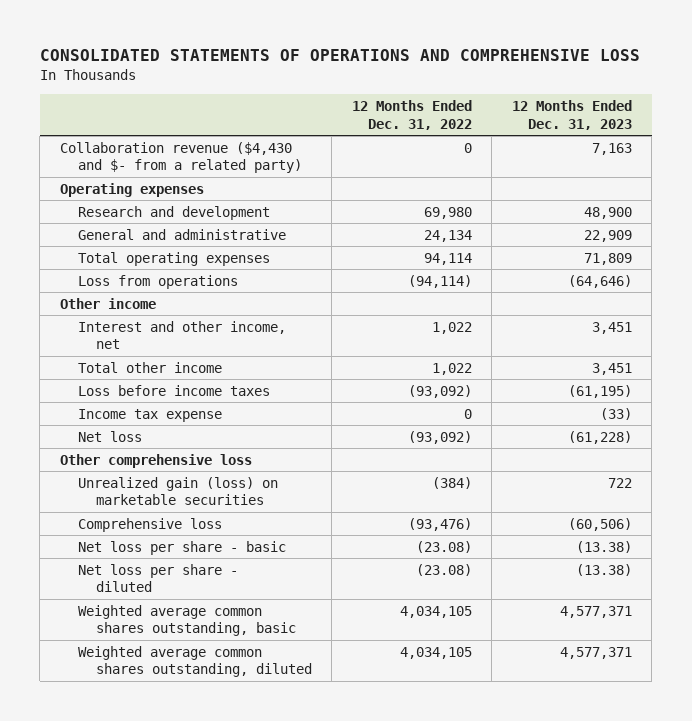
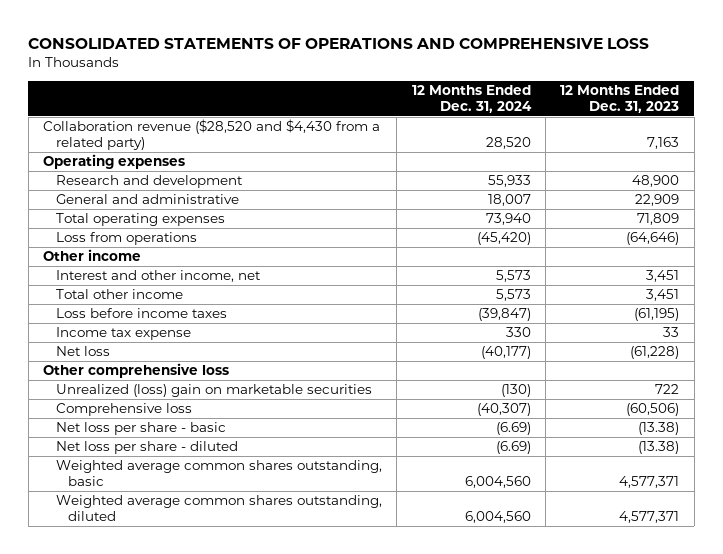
- | 12 Months Ended Dec. 31, 2022 | 12 Months Ended Dec. 31, 2023
+ | 12 Months Ended Dec. 31, 2024 | 12 Months Ended Dec. 31, 2023
- Collaboration revenue ($4,430 and $- from a related party) | 0 | 7,163
+ Collaboration revenue ($28,520 and $4,430 from a related party) | 28,520 | 7,163
- Income tax expense | 0 | (33)
+ Income tax expense | 330 | 33
- Unrealized gain (loss) on marketable securities | (384) | 722
+ Unrealized (loss) gain on marketable securities | (130) | 722

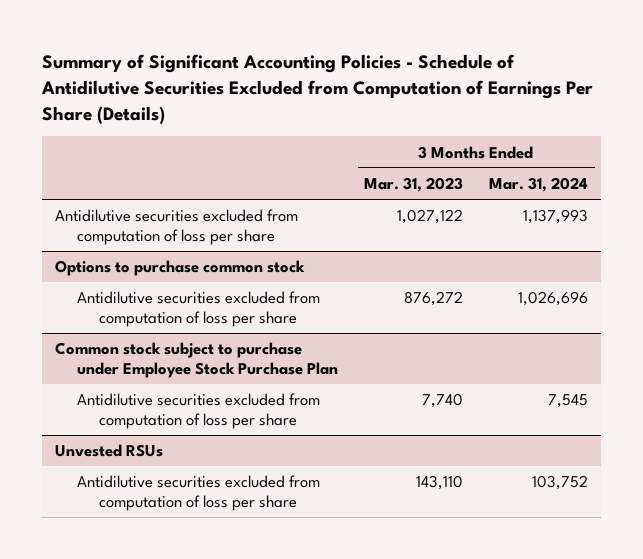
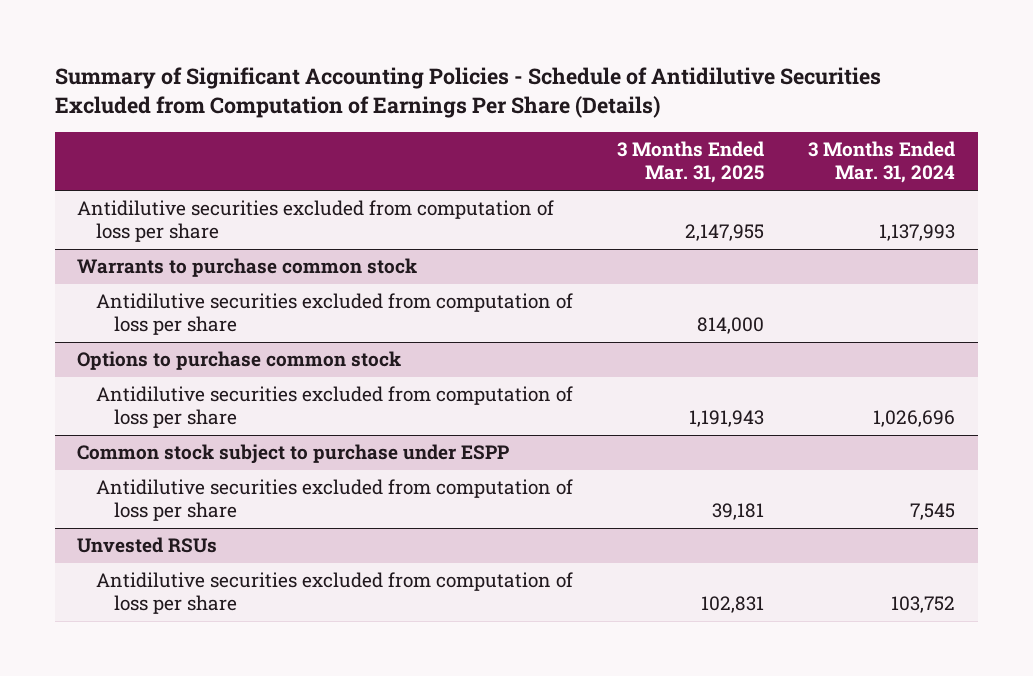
- | 3 Months Ended Mar. 31, 2023 | 3 Months Ended Mar. 31, 2024
+ | 3 Months Ended Mar. 31, 2025 | 3 Months Ended Mar. 31, 2024
+ Warrants to purchase common stock
+ Antidilutive securities excluded from computation of loss per share | 814,000 |
- Common stock subject to purchase under Employee Stock Purchase Plan
+ Common stock subject to purchase under ESPP

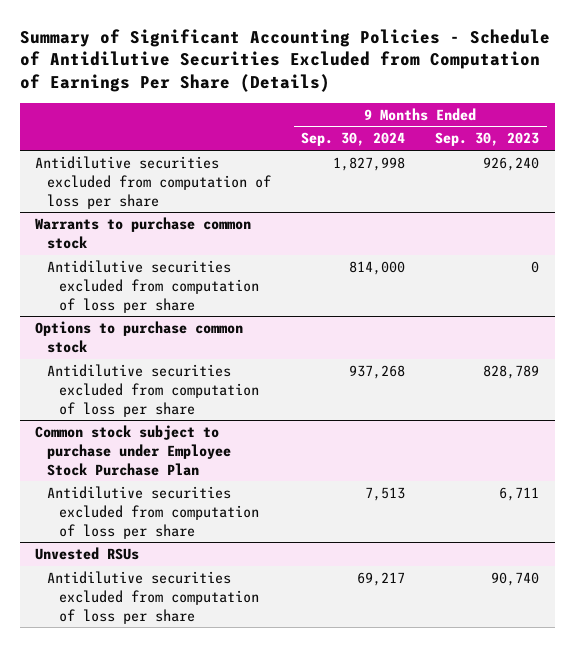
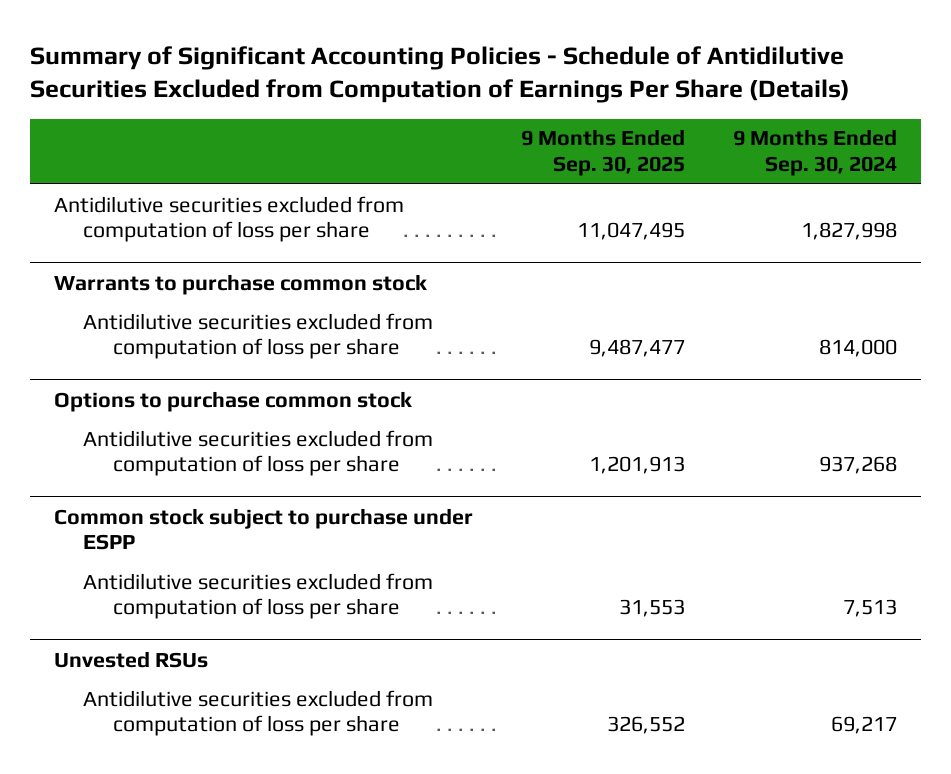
- | 9 Months Ended Sep. 30, 2024 | 9 Months Ended Sep. 30, 2023
+ | 9 Months Ended Sep. 30, 2025 | 9 Months Ended Sep. 30, 2024
- Common stock subject to purchase under Employee Stock Purchase Plan
+ Common stock subject to purchase under ESPP

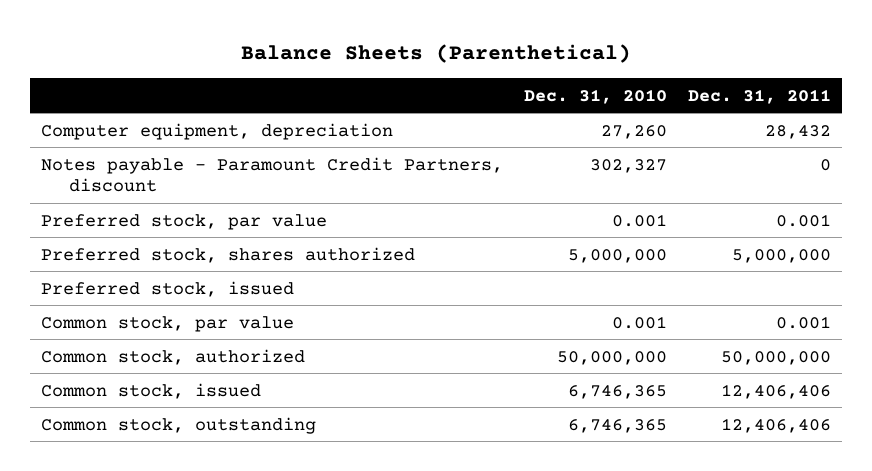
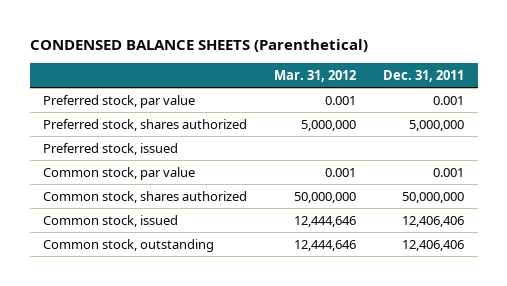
- Balance Sheets (Parenthetical)
+ CONDENSED BALANCE SHEETS (Parenthetical)
- | Dec. 31, 2010 | Dec. 31, 2011
+ | Mar. 31, 2012 | Dec. 31, 2011
- Computer equipment, depreciation | 27,260 | 28,432
- Notes payable - Paramount Credit Partners, discount | 302,327 | 0
- Common stock, authorized | 50,000,000 | 50,000,000
+ Common stock, shares authorized | 50,000,000 | 50,000,000

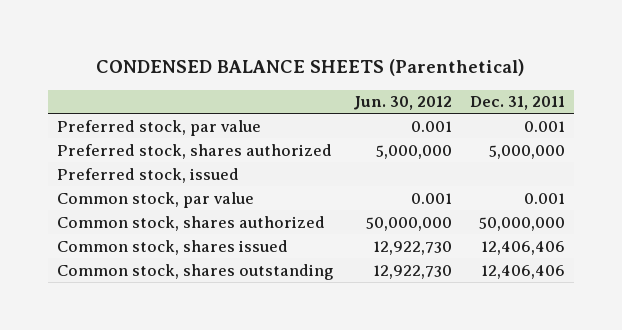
- | Mar. 31, 2012 | Dec. 31, 2011
+ | Jun. 30, 2012 | Dec. 31, 2011
- Common stock, issued | 12,444,646 | 12,406,406
- Common stock, outstanding | 12,444,646 | 12,406,406
+ Common stock, shares issued | 12,922,730 | 12,406,406
+ Common stock, shares outstanding | 12,922,730 | 12,406,406

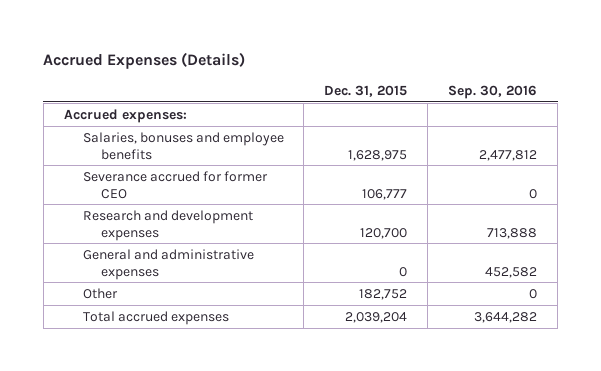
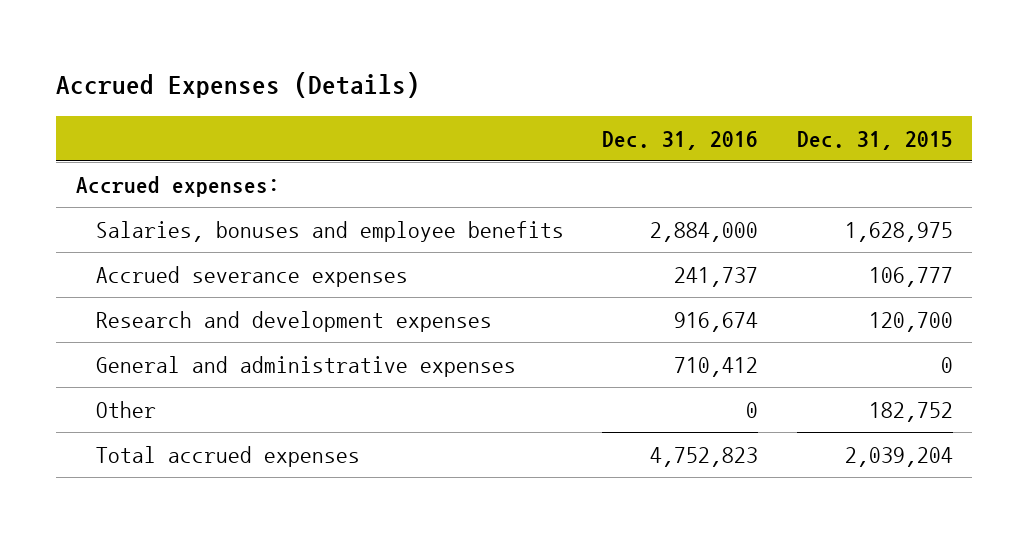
- | Dec. 31, 2015 | Sep. 30, 2016
+ | Dec. 31, 2016 | Dec. 31, 2015
- Severance accrued for former CEO | 106,777 | 0
+ Accrued severance expenses | 241,737 | 106,777

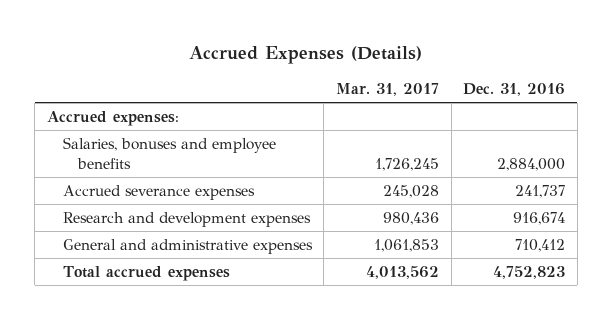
- | Dec. 31, 2016 | Dec. 31, 2015
+ | Mar. 31, 2017 | Dec. 31, 2016
- Other | 0 | 182,752

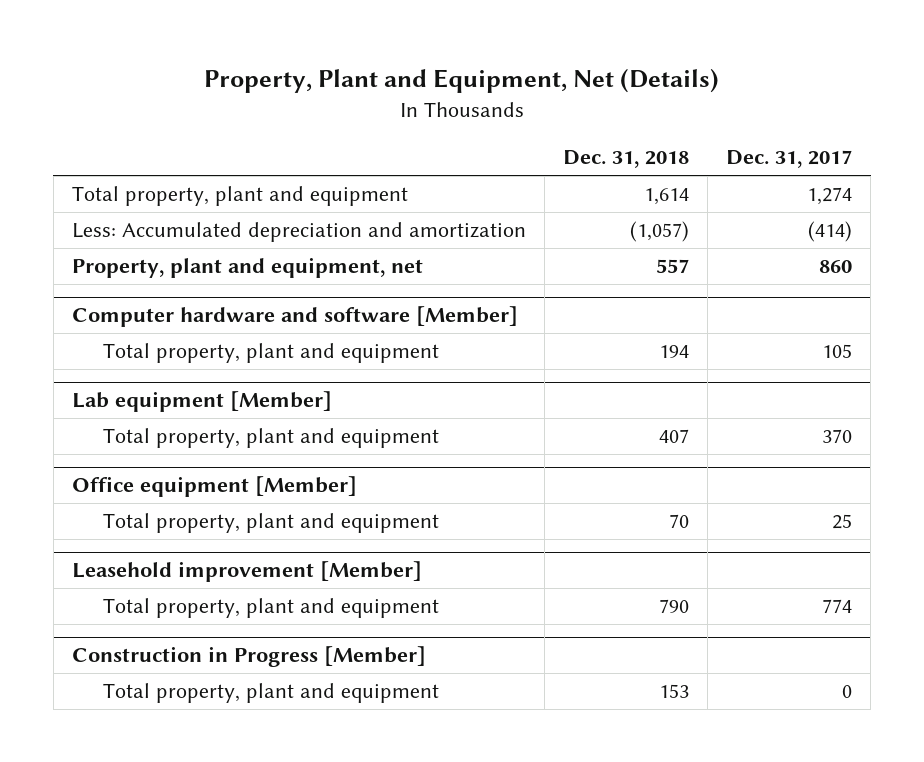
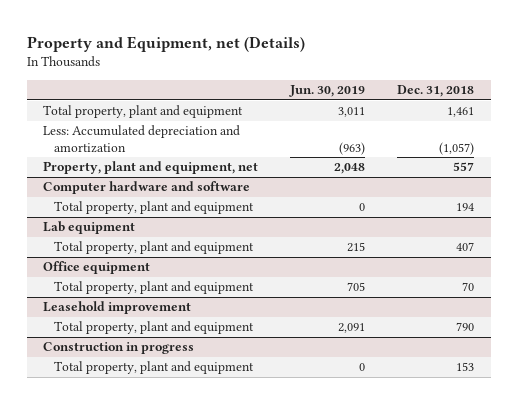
- Property, Plant and Equipment, Net (Details)
+ Property and Equipment, net (Details)
- | Dec. 31, 2018 | Dec. 31, 2017
+ | Jun. 30, 2019 | Dec. 31, 2018
- Total property, plant and equipment | 1,614 | 1,274
+ Total property, plant and equipment | 3,011 | 1,461
- Computer hardware and software [Member]
+ Computer hardware and software
- Lab equipment [Member]
+ Lab equipment
- Office equipment [Member]
+ Office equipment
- Leasehold improvement [Member]
+ Leasehold improvement
- Construction in Progress [Member]
+ Construction in progress

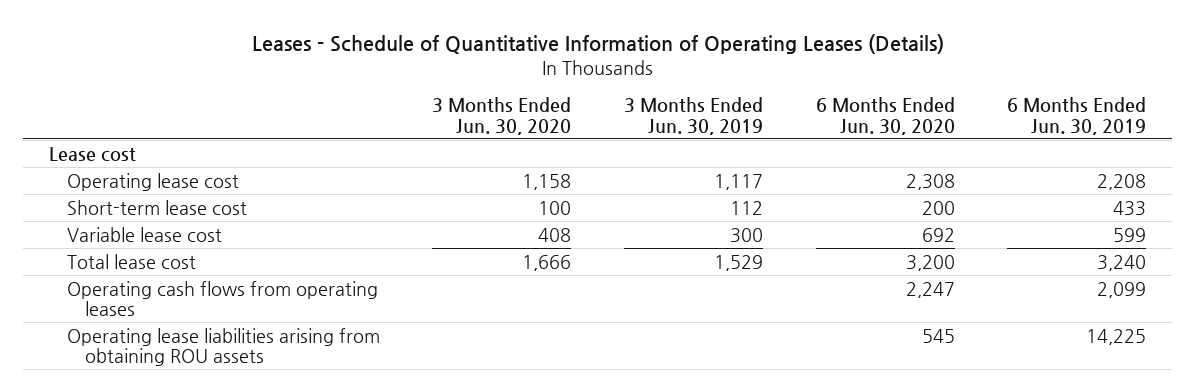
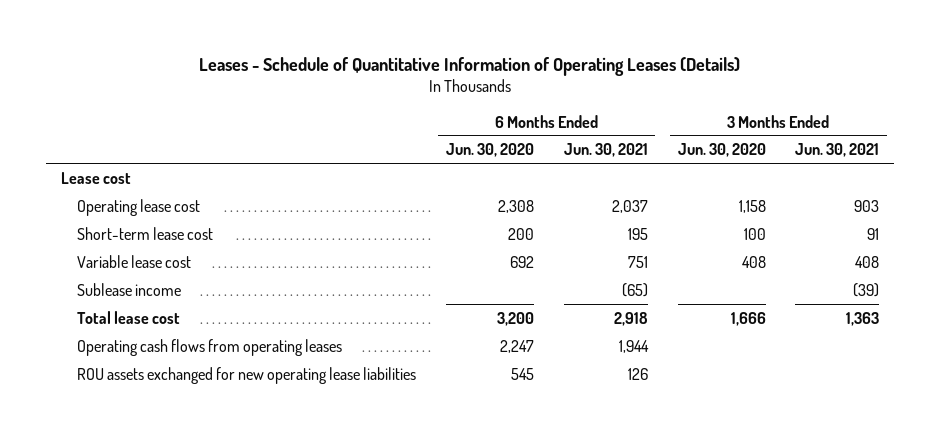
- | 3 Months Ended Jun. 30, 2020 | 3 Months Ended Jun. 30, 2019 | 6 Months Ended Jun. 30, 2020 | 6 Months Ended Jun. 30, 2019
+ | 6 Months Ended Jun. 30, 2020 | 6 Months Ended Jun. 30, 2021 | 3 Months Ended Jun. 30, 2020 | 3 Months Ended Jun. 30, 2021
+ Sublease income | | (65) | | (39)
- Operating lease liabilities arising from obtaining ROU assets | | | 545 | 14,225
+ ROU assets exchanged for new operating lease liabilities | 545 | 126 | |

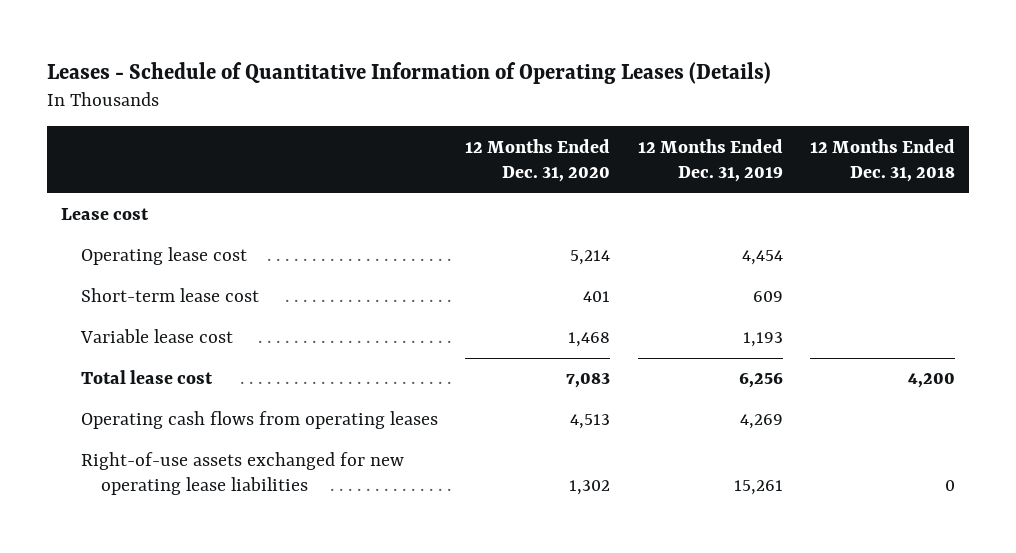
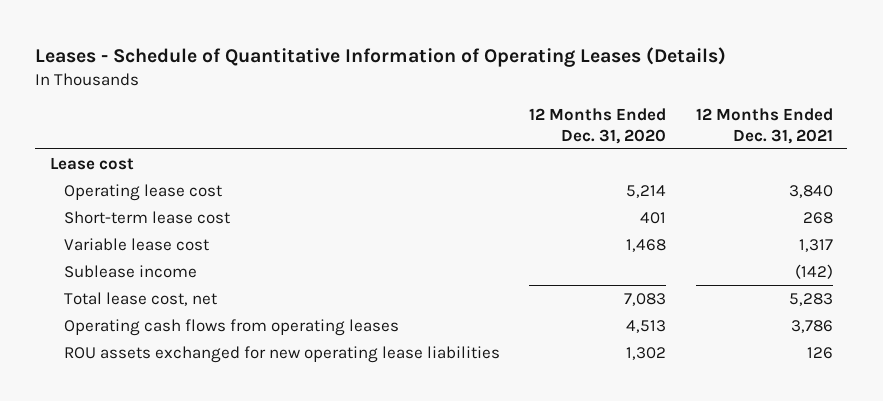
- | 12 Months Ended Dec. 31, 2020 | 12 Months Ended Dec. 31, 2019 | 12 Months Ended Dec. 31, 2018
+ | 12 Months Ended Dec. 31, 2020 | 12 Months Ended Dec. 31, 2021
- Total lease cost | 7,083 | 6,256 | 4,200
+ Sublease income | | (142)
+ Total lease cost, net | 7,083 | 5,283
- Right-of-use assets exchanged for new operating lease liabilities | 1,302 | 15,261 | 0
+ ROU assets exchanged for new operating lease liabilities | 1,302 | 126

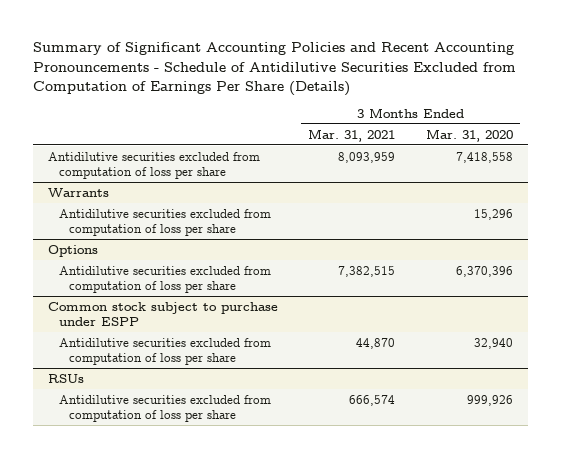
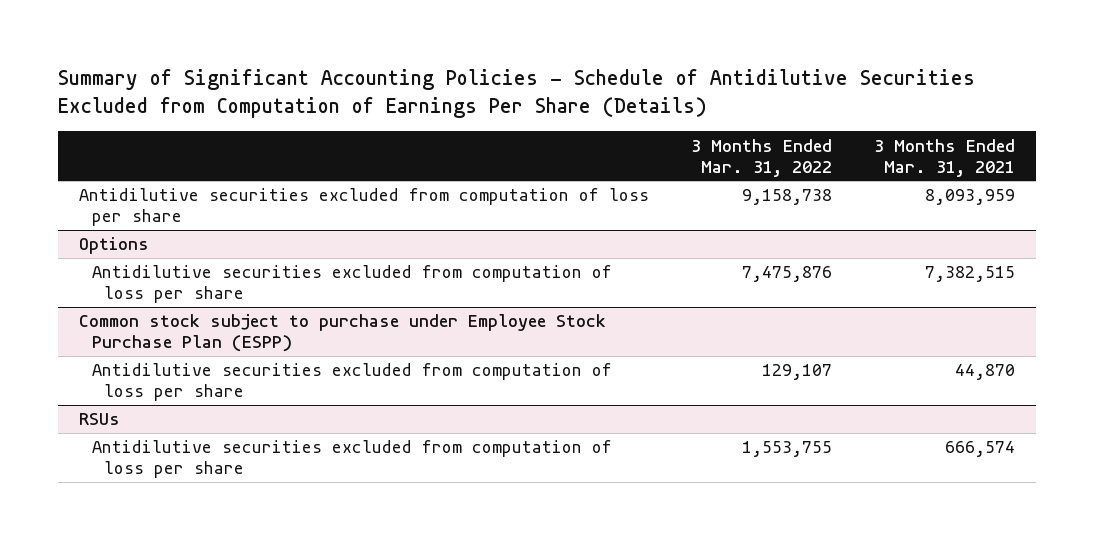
- Summary of Significant Accounting Policies and Recent Accounting Pronouncements - Schedule of Antidilutive Securities Excluded from Computation of Earnings Per Share (Details)
+ Summary of Significant Accounting Policies - Schedule of Antidilutive Securities Excluded from Computation of Earnings Per Share (Details)
- | 3 Months Ended Mar. 31, 2021 | 3 Months Ended Mar. 31, 2020
+ | 3 Months Ended Mar. 31, 2022 | 3 Months Ended Mar. 31, 2021
- Warrants
- Antidilutive securities excluded from computation of loss per share | | 15,296
- Common stock subject to purchase under ESPP
+ Common stock subject to purchase under Employee Stock Purchase Plan (ESPP)

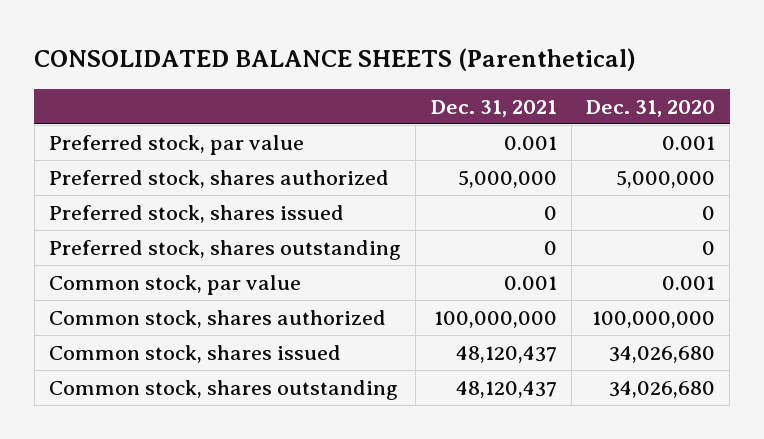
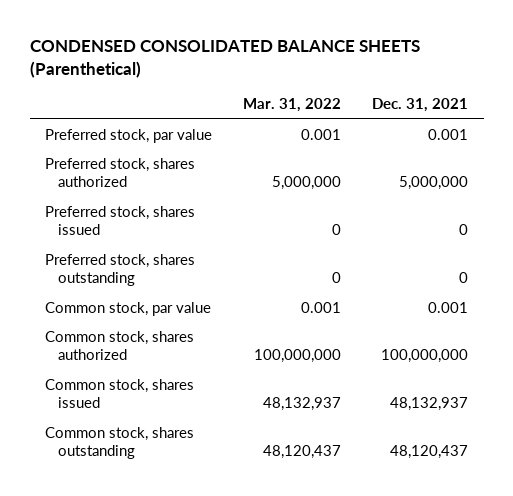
- CONSOLIDATED BALANCE SHEETS (Parenthetical)
+ CONDENSED CONSOLIDATED BALANCE SHEETS (Parenthetical)
- | Dec. 31, 2021 | Dec. 31, 2020
+ | Mar. 31, 2022 | Dec. 31, 2021
- Common stock, shares issued | 48,120,437 | 34,026,680
+ Common stock, shares issued | 48,132,937 | 48,132,937

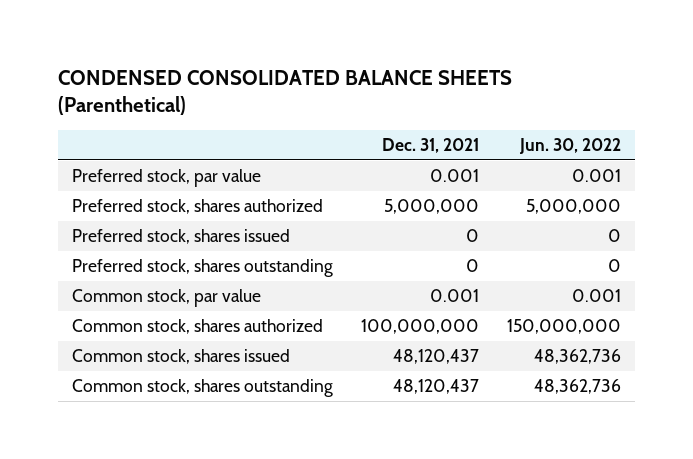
- | Mar. 31, 2022 | Dec. 31, 2021
+ | Dec. 31, 2021 | Jun. 30, 2022
- Common stock, shares issued | 48,132,937 | 48,132,937
+ Common stock, shares issued | 48,120,437 | 48,362,736

